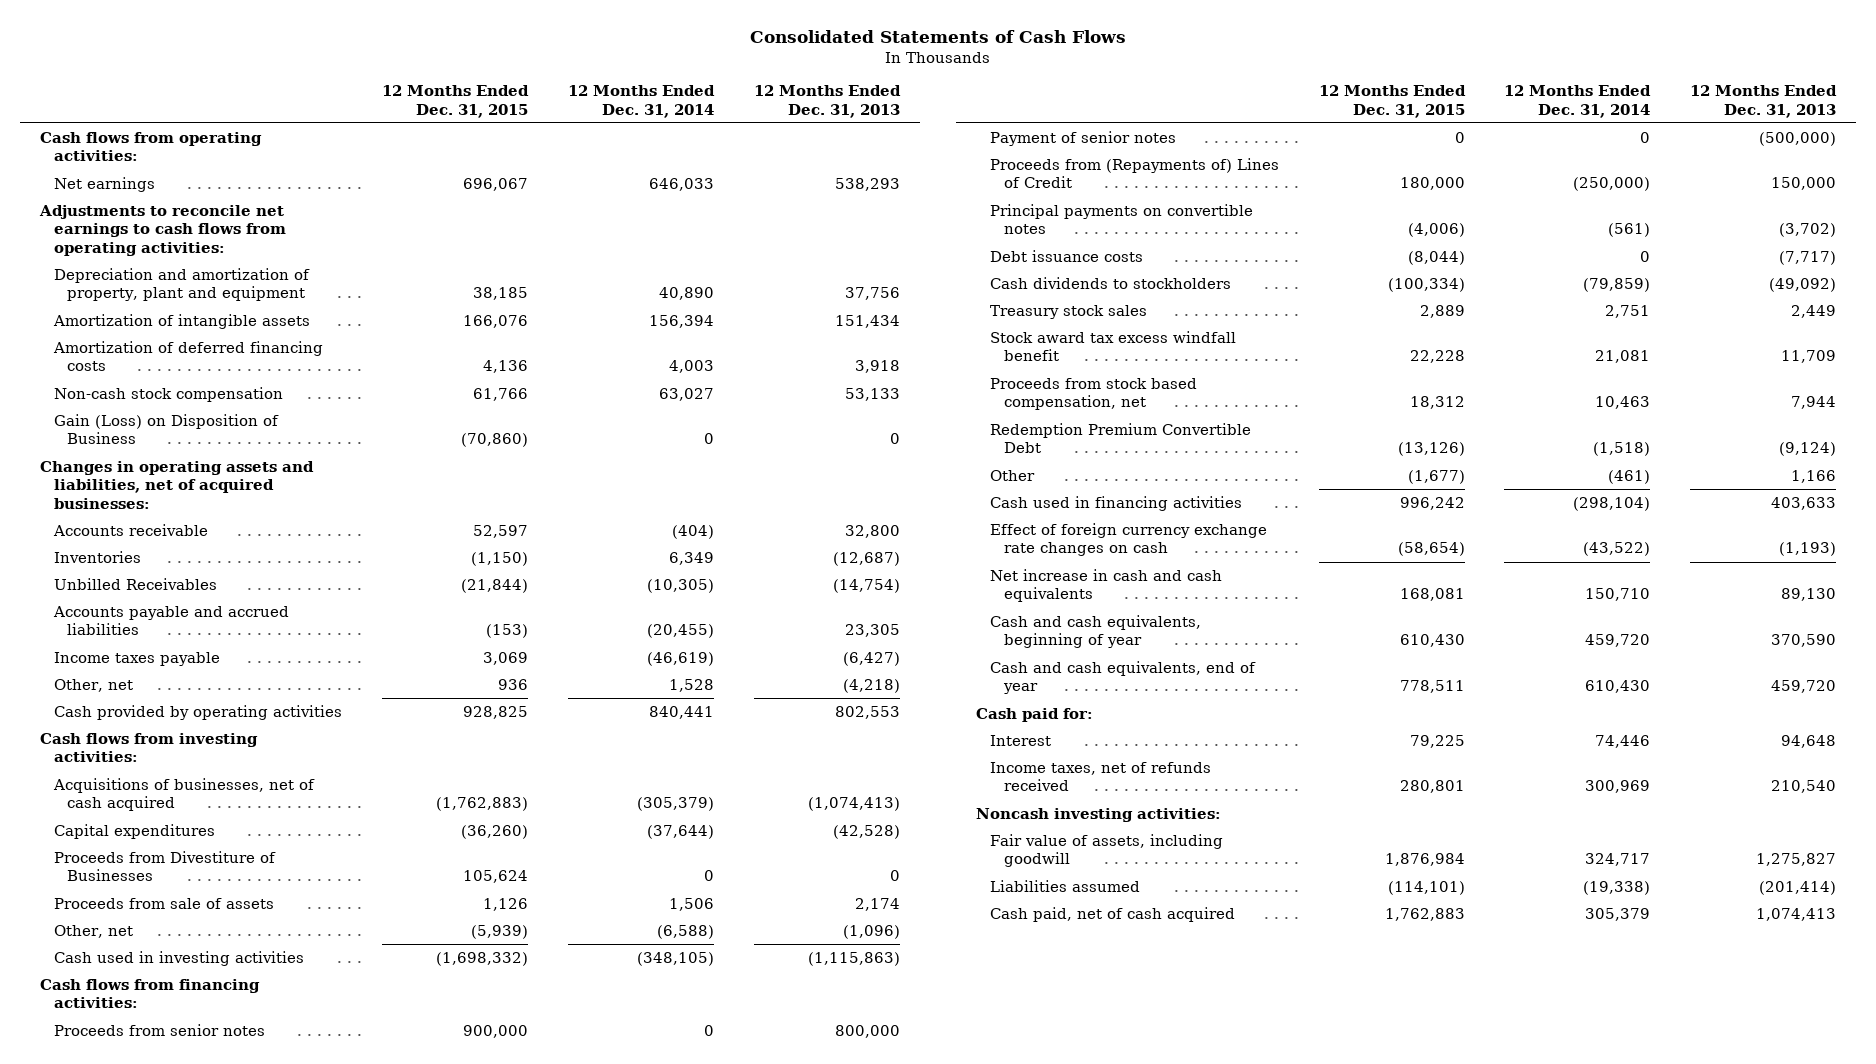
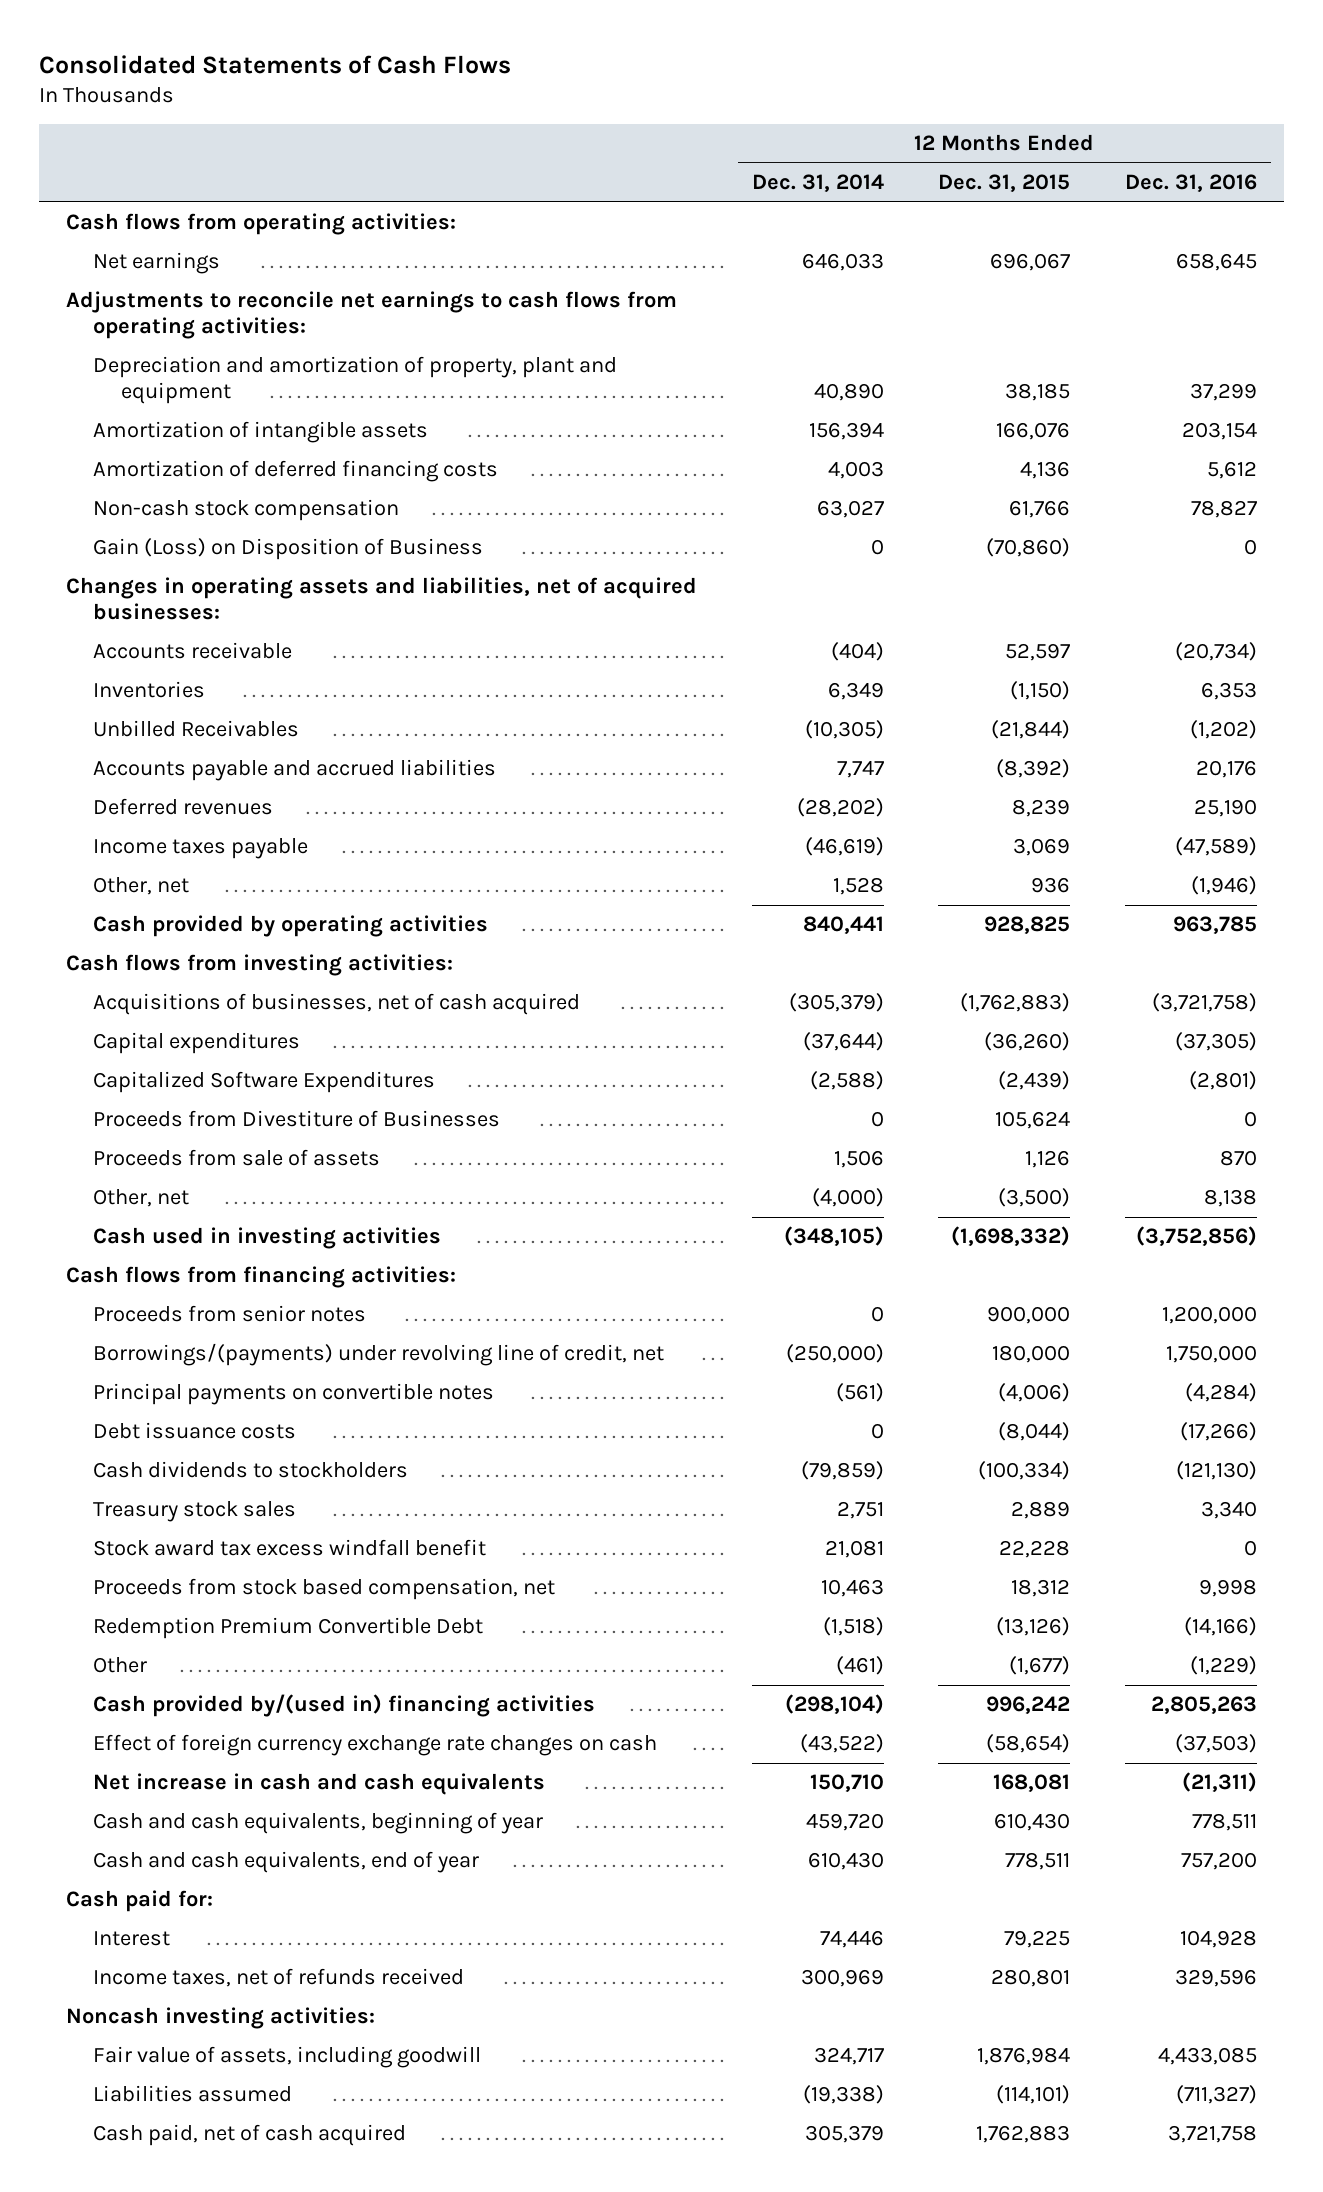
- | 12 Months Ended Dec. 31, 2015 | 12 Months Ended Dec. 31, 2014 | 12 Months Ended Dec. 31, 2013
+ | 12 Months Ended Dec. 31, 2014 | 12 Months Ended Dec. 31, 2015 | 12 Months Ended Dec. 31, 2016
- Accounts payable and accrued liabilities | (153) | (20,455) | 23,305
+ Accounts payable and accrued liabilities | 7,747 | (8,392) | 20,176
+ Deferred revenues | (28,202) | 8,239 | 25,190
+ Capitalized Software Expenditures | (2,588) | (2,439) | (2,801)
- Other, net | (5,939) | (6,588) | (1,096)
+ Other, net | (4,000) | (3,500) | 8,138
- Payment of senior notes | 0 | 0 | (500,000)
- Proceeds from (Repayments of) Lines of Credit | 180,000 | (250,000) | 150,000
+ Borrowings/(payments) under revolving line of credit, net | (250,000) | 180,000 | 1,750,000
- Cash used in financing activities | 996,242 | (298,104) | 403,633
+ Cash provided by/(used in) financing activities | (298,104) | 996,242 | 2,805,263

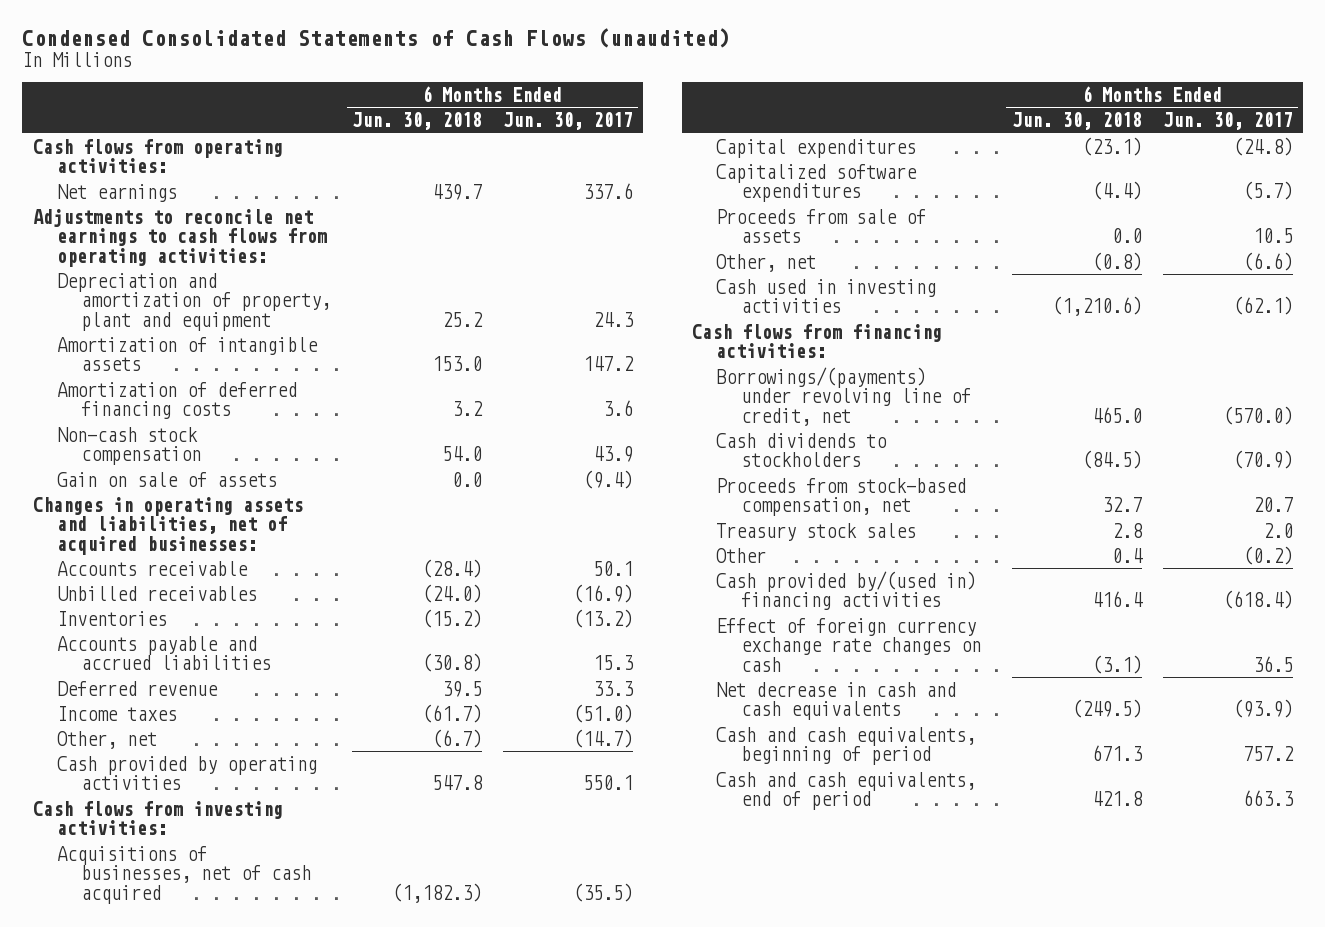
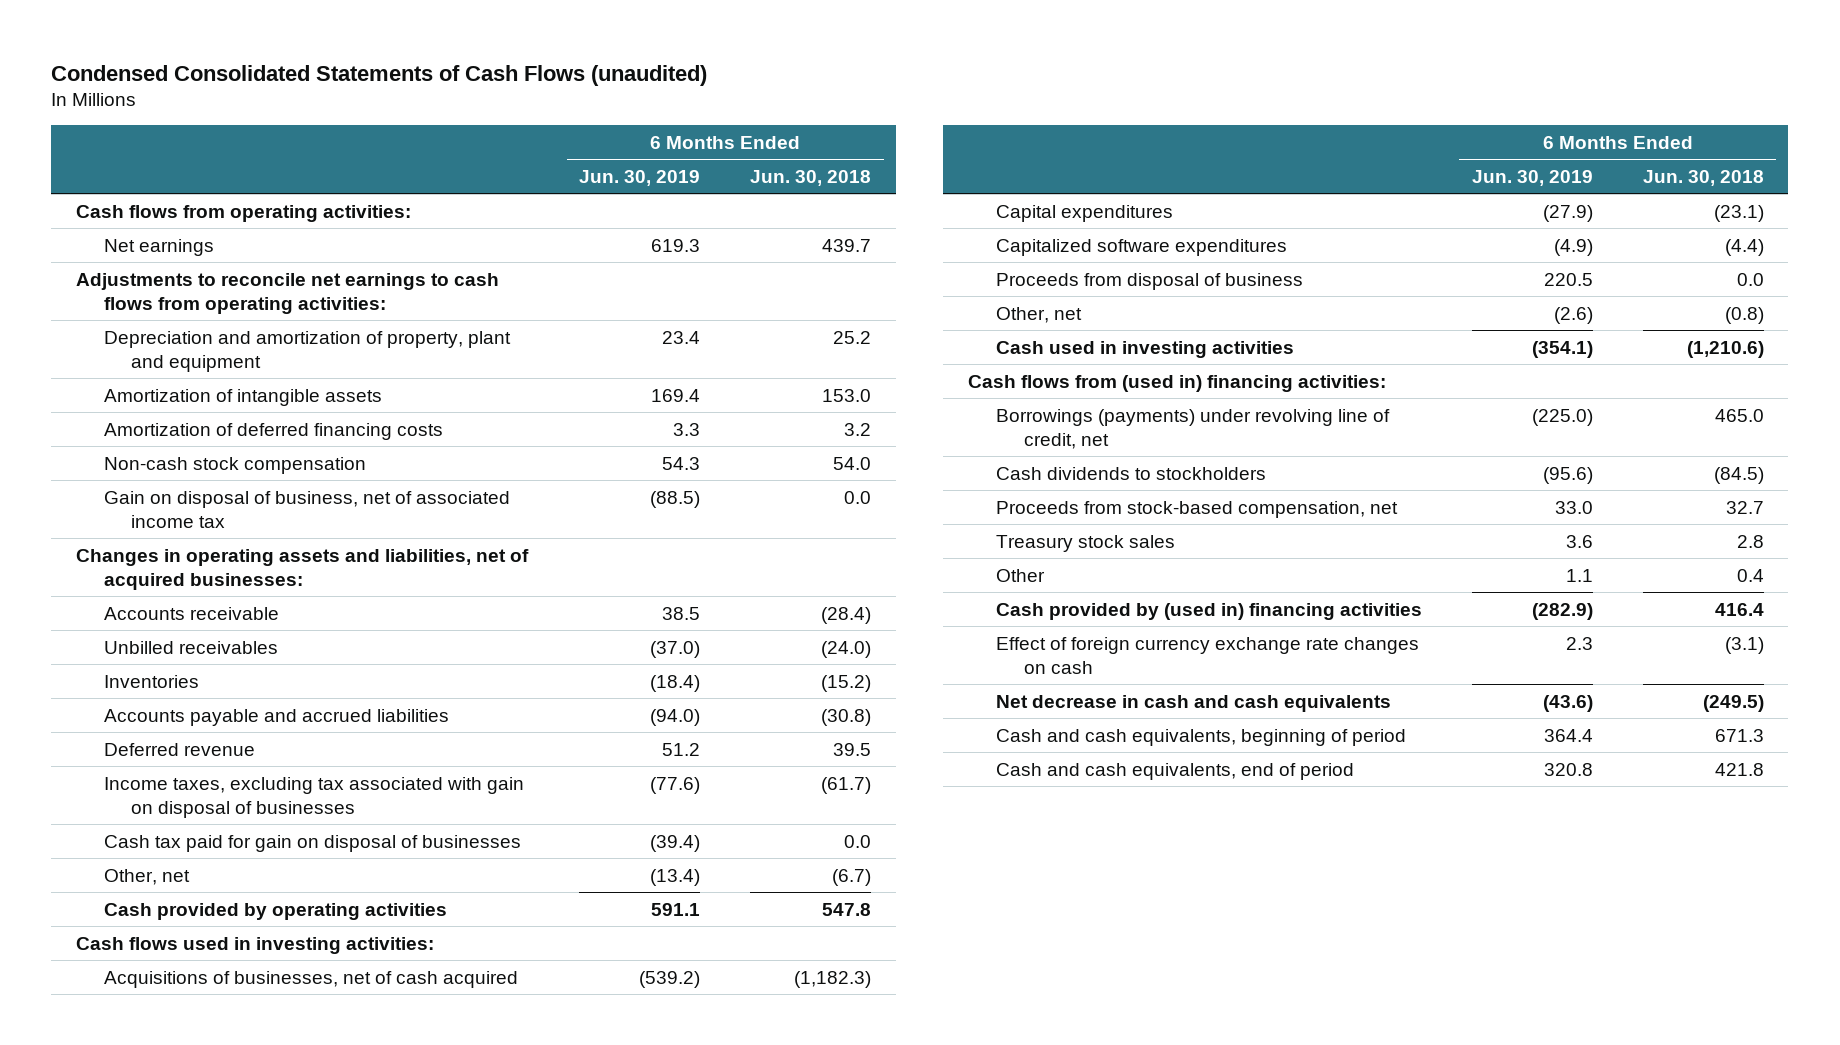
- | 6 Months Ended Jun. 30, 2018 | 6 Months Ended Jun. 30, 2017
+ | 6 Months Ended Jun. 30, 2019 | 6 Months Ended Jun. 30, 2018
- Gain on sale of assets | 0.0 | (9.4)
+ Gain on disposal of business, net of associated income tax | (88.5) | 0.0
- Income taxes | (61.7) | (51.0)
+ Income taxes, excluding tax associated with gain on disposal of businesses | (77.6) | (61.7)
+ Cash tax paid for gain on disposal of businesses | (39.4) | 0.0
- Cash flows from investing activities:
+ Cash flows used in investing activities:
- Proceeds from sale of assets | 0.0 | 10.5
+ Proceeds from disposal of business | 220.5 | 0.0
- Cash flows from financing activities:
- Borrowings/(payments) under revolving line of credit, net | 465.0 | (570.0)
+ Cash flows from (used in) financing activities:
+ Borrowings (payments) under revolving line of credit, net | (225.0) | 465.0
- Cash provided by/(used in) financing activities | 416.4 | (618.4)
+ Cash provided by (used in) financing activities | (282.9) | 416.4

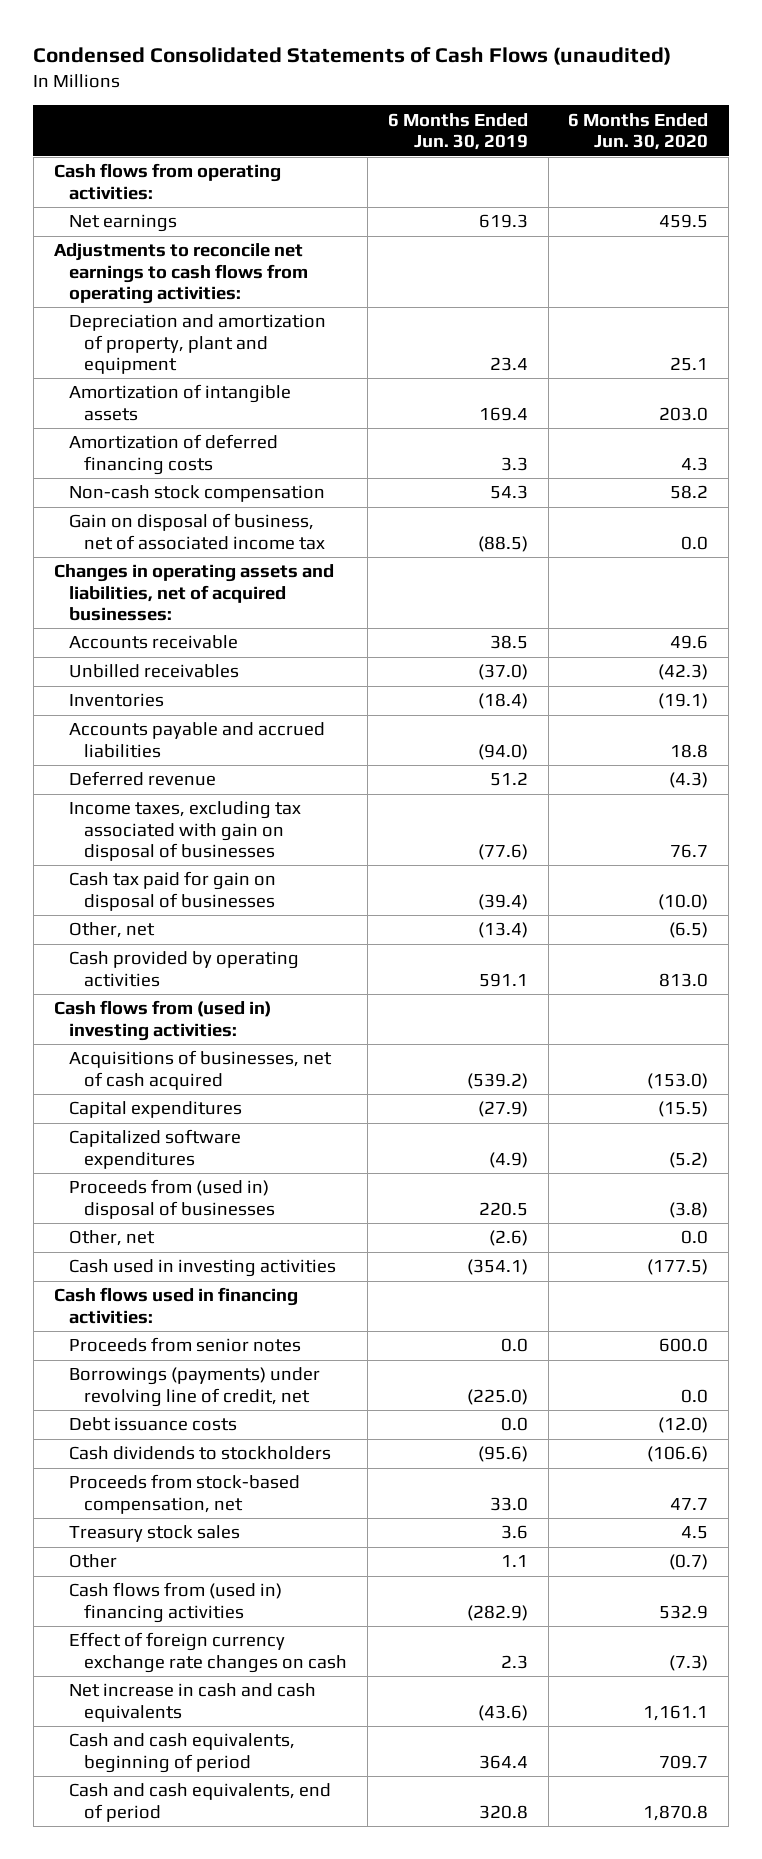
- | 6 Months Ended Jun. 30, 2019 | 6 Months Ended Jun. 30, 2018
+ | 6 Months Ended Jun. 30, 2019 | 6 Months Ended Jun. 30, 2020
- Cash flows used in investing activities:
+ Cash flows from (used in) investing activities:
- Proceeds from disposal of business | 220.5 | 0.0
+ Proceeds from (used in) disposal of businesses | 220.5 | (3.8)
- Cash flows from (used in) financing activities:
+ Cash flows used in financing activities:
+ Proceeds from senior notes | 0.0 | 600.0
+ Debt issuance costs | 0.0 | (12.0)
- Cash provided by (used in) financing activities | (282.9) | 416.4
+ Cash flows from (used in) financing activities | (282.9) | 532.9
- Net decrease in cash and cash equivalents | (43.6) | (249.5)
+ Net increase in cash and cash equivalents | (43.6) | 1,161.1

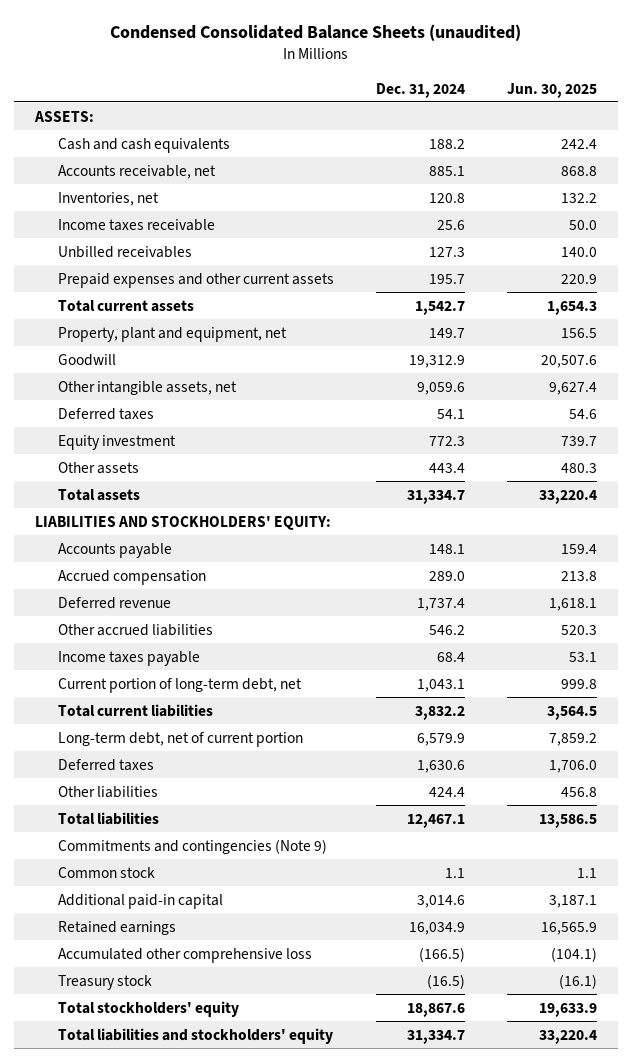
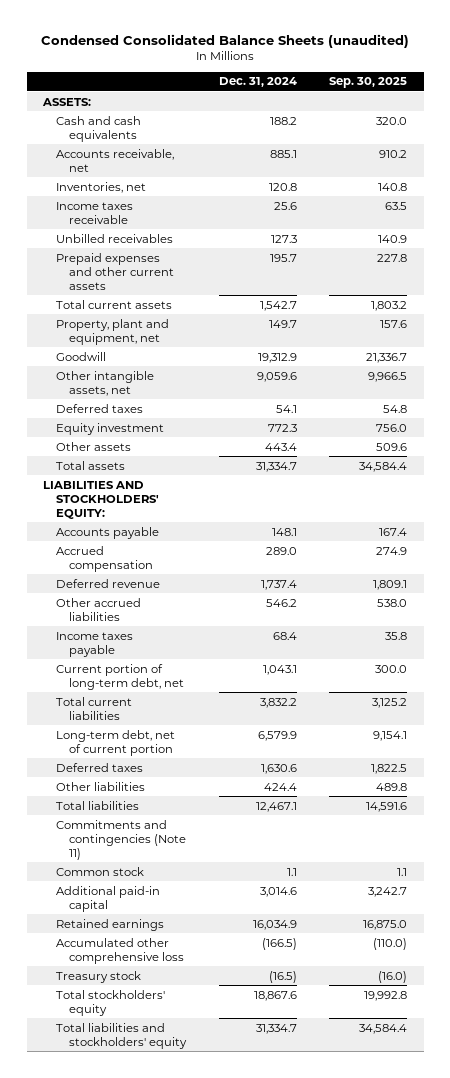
- | Dec. 31, 2024 | Jun. 30, 2025
+ | Dec. 31, 2024 | Sep. 30, 2025
- Commitments and contingencies (Note 9)
+ Commitments and contingencies (Note 11)

